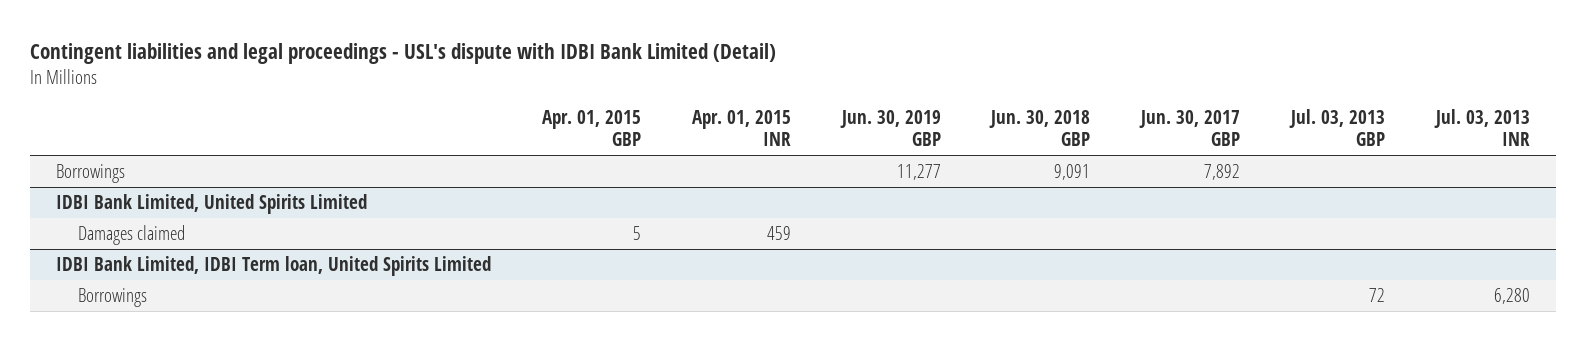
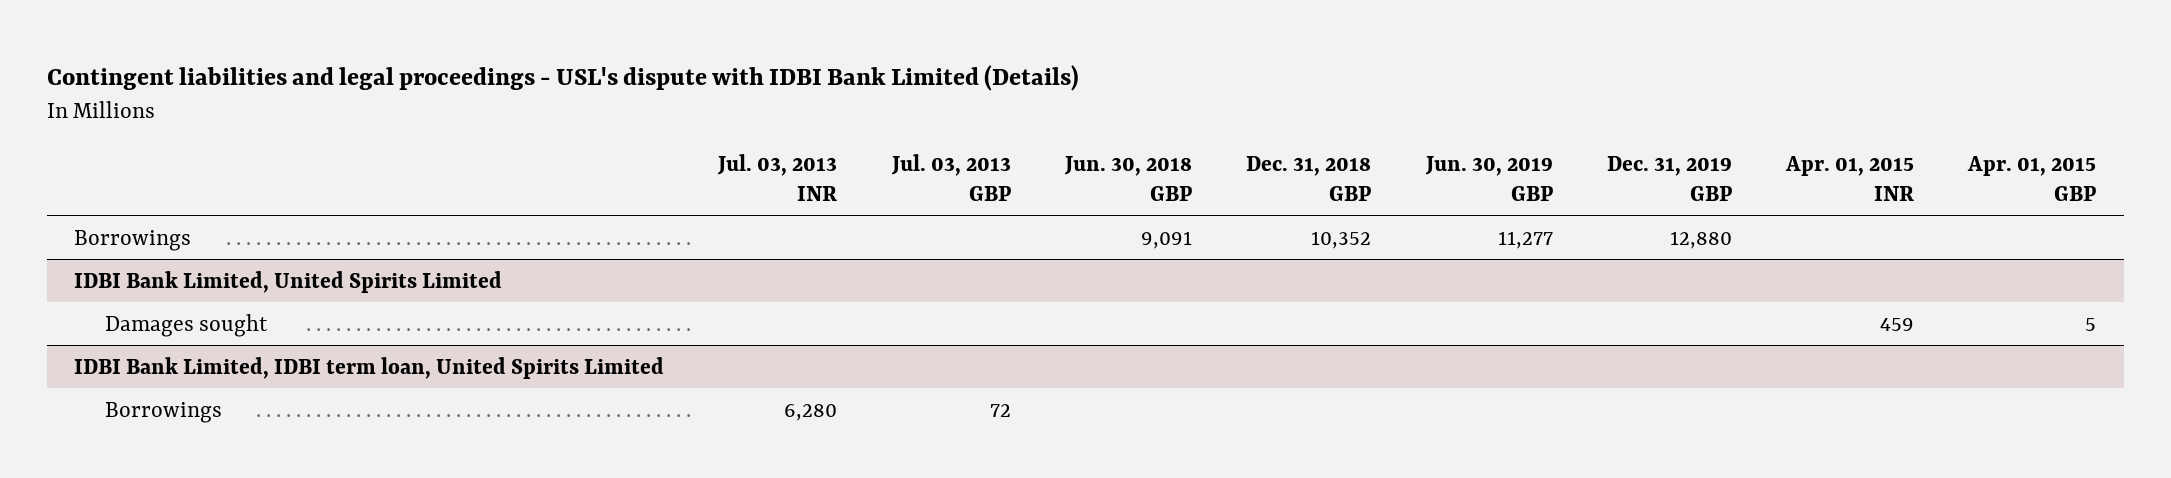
- Contingent liabilities and legal proceedings - USL's dispute with IDBI Bank Limited (Detail)
+ Contingent liabilities and legal proceedings - USL's dispute with IDBI Bank Limited (Details)
- | Apr. 01, 2015 GBP | Apr. 01, 2015 INR | Jun. 30, 2019 GBP | Jun. 30, 2018 GBP | Jun. 30, 2017 GBP | Jul. 03, 2013 GBP | Jul. 03, 2013 INR
+ | Jul. 03, 2013 INR | Jul. 03, 2013 GBP | Jun. 30, 2018 GBP | Dec. 31, 2018 GBP | Jun. 30, 2019 GBP | Dec. 31, 2019 GBP | Apr. 01, 2015 INR | Apr. 01, 2015 GBP
@ IDBI Bank Limited, United Spirits Limited
- Damages claimed | 5 | 459 | | | | |
- IDBI Bank Limited, IDBI Term loan, United Spirits Limited
@ IDBI Bank Limited, United Spirits Limited
+ Damages sought | | | | | | | 459 | 5
+ IDBI Bank Limited, IDBI term loan, United Spirits Limited

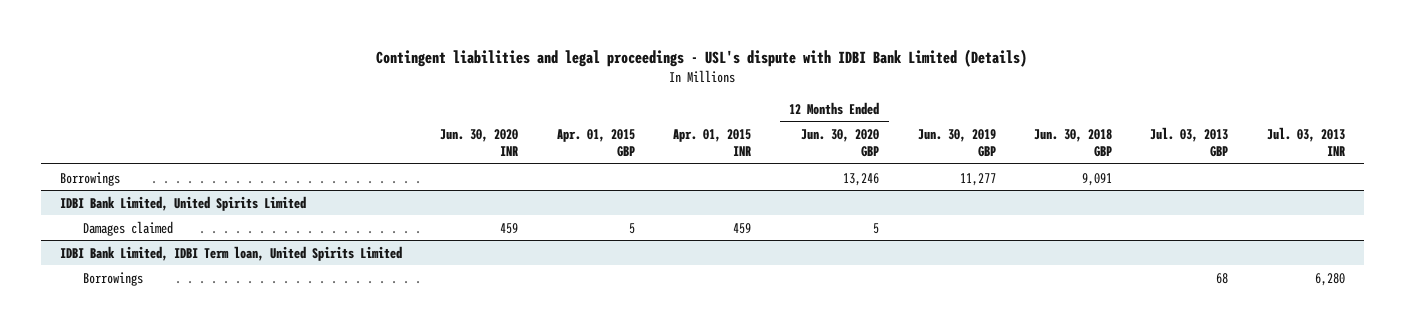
- | Jul. 03, 2013 INR | Jul. 03, 2013 GBP | Jun. 30, 2018 GBP | Dec. 31, 2018 GBP | Jun. 30, 2019 GBP | Dec. 31, 2019 GBP | Apr. 01, 2015 INR | Apr. 01, 2015 GBP
+ | Jun. 30, 2020 INR | Apr. 01, 2015 GBP | Apr. 01, 2015 INR | 12 Months Ended Jun. 30, 2020 GBP | Jun. 30, 2019 GBP | Jun. 30, 2018 GBP | Jul. 03, 2013 GBP | Jul. 03, 2013 INR
@ IDBI Bank Limited, United Spirits Limited
- Damages sought | | | | | | | 459 | 5
- IDBI Bank Limited, IDBI term loan, United Spirits Limited
- Borrowings | 6,280 | 72 | | | | | |
@ IDBI Bank Limited, United Spirits Limited
+ Damages claimed | 459 | 5 | 459 | 5 | | | |
+ IDBI Bank Limited, IDBI Term loan, United Spirits Limited
+ Borrowings | | | | | | | 68 | 6,280

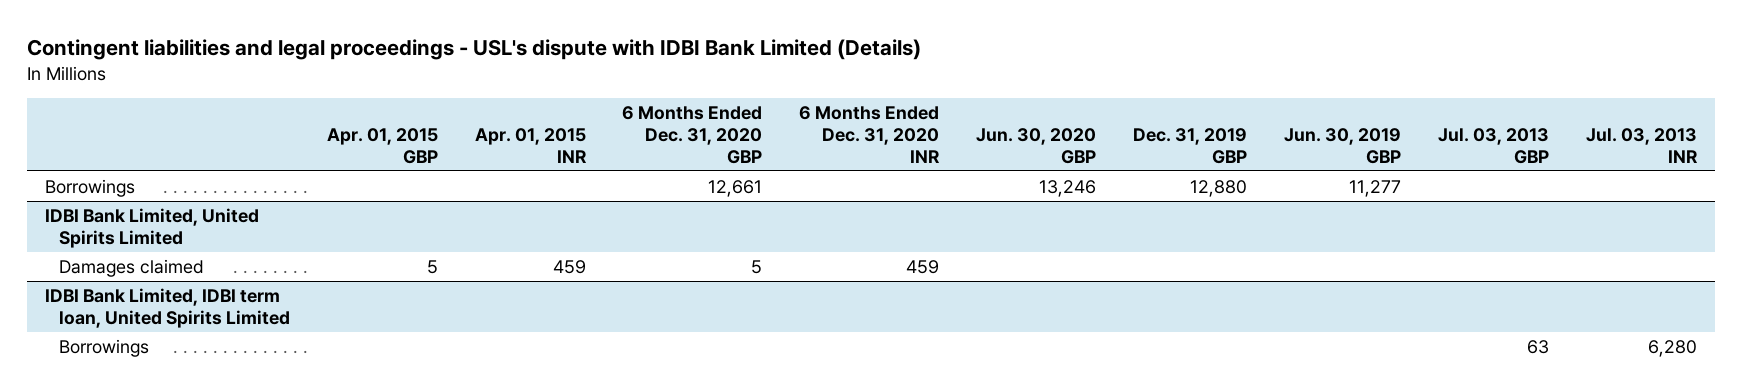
- | Jun. 30, 2020 INR | Apr. 01, 2015 GBP | Apr. 01, 2015 INR | 12 Months Ended Jun. 30, 2020 GBP | Jun. 30, 2019 GBP | Jun. 30, 2018 GBP | Jul. 03, 2013 GBP | Jul. 03, 2013 INR
+ | Apr. 01, 2015 GBP | Apr. 01, 2015 INR | 6 Months Ended Dec. 31, 2020 GBP | 6 Months Ended Dec. 31, 2020 INR | Jun. 30, 2020 GBP | Dec. 31, 2019 GBP | Jun. 30, 2019 GBP | Jul. 03, 2013 GBP | Jul. 03, 2013 INR
- IDBI Bank Limited, IDBI Term loan, United Spirits Limited
- Borrowings | | | | | | | 68 | 6,280
+ IDBI Bank Limited, IDBI term loan, United Spirits Limited
+ Borrowings | | | | | | | | 63 | 6,280

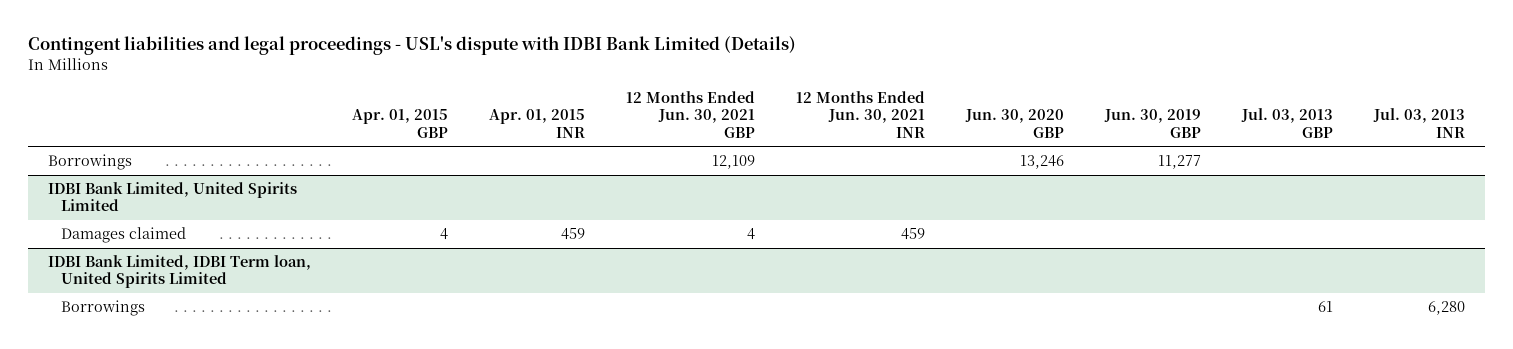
- | Apr. 01, 2015 GBP | Apr. 01, 2015 INR | 6 Months Ended Dec. 31, 2020 GBP | 6 Months Ended Dec. 31, 2020 INR | Jun. 30, 2020 GBP | Dec. 31, 2019 GBP | Jun. 30, 2019 GBP | Jul. 03, 2013 GBP | Jul. 03, 2013 INR
+ | Apr. 01, 2015 GBP | Apr. 01, 2015 INR | 12 Months Ended Jun. 30, 2021 GBP | 12 Months Ended Jun. 30, 2021 INR | Jun. 30, 2020 GBP | Jun. 30, 2019 GBP | Jul. 03, 2013 GBP | Jul. 03, 2013 INR
@ IDBI Bank Limited, United Spirits Limited
- Damages claimed | 5 | 459 | 5 | 459 | | | | |
- IDBI Bank Limited, IDBI term loan, United Spirits Limited
- Borrowings | | | | | | | | 63 | 6,280
@ IDBI Bank Limited, United Spirits Limited
+ Damages claimed | 4 | 459 | 4 | 459 | | | |
+ IDBI Bank Limited, IDBI Term loan, United Spirits Limited
+ Borrowings | | | | | | | 61 | 6,280

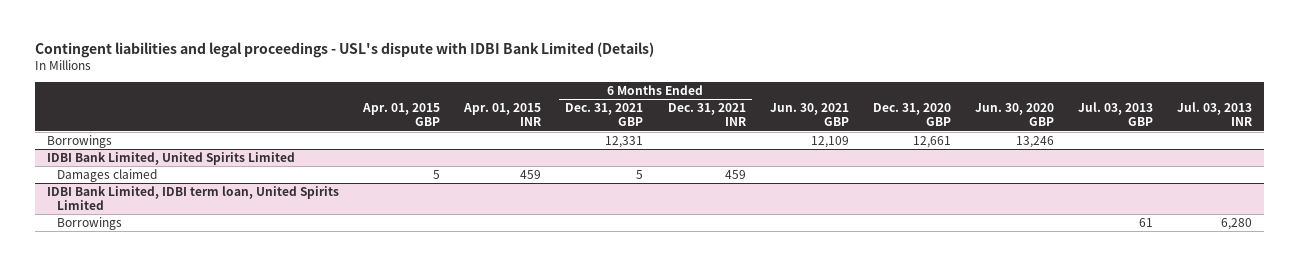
- | Apr. 01, 2015 GBP | Apr. 01, 2015 INR | 12 Months Ended Jun. 30, 2021 GBP | 12 Months Ended Jun. 30, 2021 INR | Jun. 30, 2020 GBP | Jun. 30, 2019 GBP | Jul. 03, 2013 GBP | Jul. 03, 2013 INR
+ | Apr. 01, 2015 GBP | Apr. 01, 2015 INR | 6 Months Ended Dec. 31, 2021 GBP | 6 Months Ended Dec. 31, 2021 INR | Jun. 30, 2021 GBP | Dec. 31, 2020 GBP | Jun. 30, 2020 GBP | Jul. 03, 2013 GBP | Jul. 03, 2013 INR
@ IDBI Bank Limited, United Spirits Limited
- Damages claimed | 4 | 459 | 4 | 459 | | | |
- IDBI Bank Limited, IDBI Term loan, United Spirits Limited
@ IDBI Bank Limited, United Spirits Limited
+ Damages claimed | 5 | 459 | 5 | 459 | | | | |
+ IDBI Bank Limited, IDBI term loan, United Spirits Limited

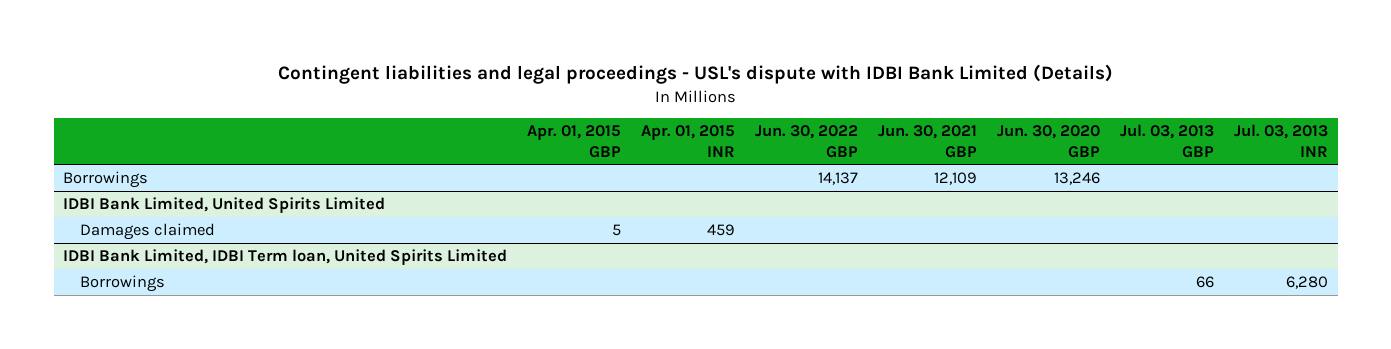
- | Apr. 01, 2015 GBP | Apr. 01, 2015 INR | 6 Months Ended Dec. 31, 2021 GBP | 6 Months Ended Dec. 31, 2021 INR | Jun. 30, 2021 GBP | Dec. 31, 2020 GBP | Jun. 30, 2020 GBP | Jul. 03, 2013 GBP | Jul. 03, 2013 INR
+ | Apr. 01, 2015 GBP | Apr. 01, 2015 INR | Jun. 30, 2022 GBP | Jun. 30, 2021 GBP | Jun. 30, 2020 GBP | Jul. 03, 2013 GBP | Jul. 03, 2013 INR
- IDBI Bank Limited, IDBI term loan, United Spirits Limited
- Borrowings | | | | | | | | 61 | 6,280
+ IDBI Bank Limited, IDBI Term loan, United Spirits Limited
+ Borrowings | | | | | | 66 | 6,280

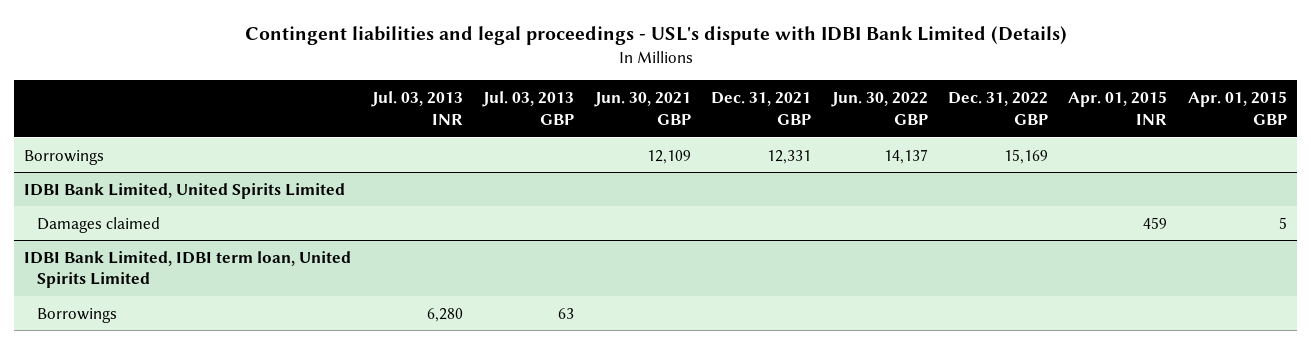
- | Apr. 01, 2015 GBP | Apr. 01, 2015 INR | Jun. 30, 2022 GBP | Jun. 30, 2021 GBP | Jun. 30, 2020 GBP | Jul. 03, 2013 GBP | Jul. 03, 2013 INR
+ | Jul. 03, 2013 INR | Jul. 03, 2013 GBP | Jun. 30, 2021 GBP | Dec. 31, 2021 GBP | Jun. 30, 2022 GBP | Dec. 31, 2022 GBP | Apr. 01, 2015 INR | Apr. 01, 2015 GBP
- IDBI Bank Limited, IDBI Term loan, United Spirits Limited
- Borrowings | | | | | | 66 | 6,280
+ IDBI Bank Limited, IDBI term loan, United Spirits Limited
+ Borrowings | 6,280 | 63 | | | | | |

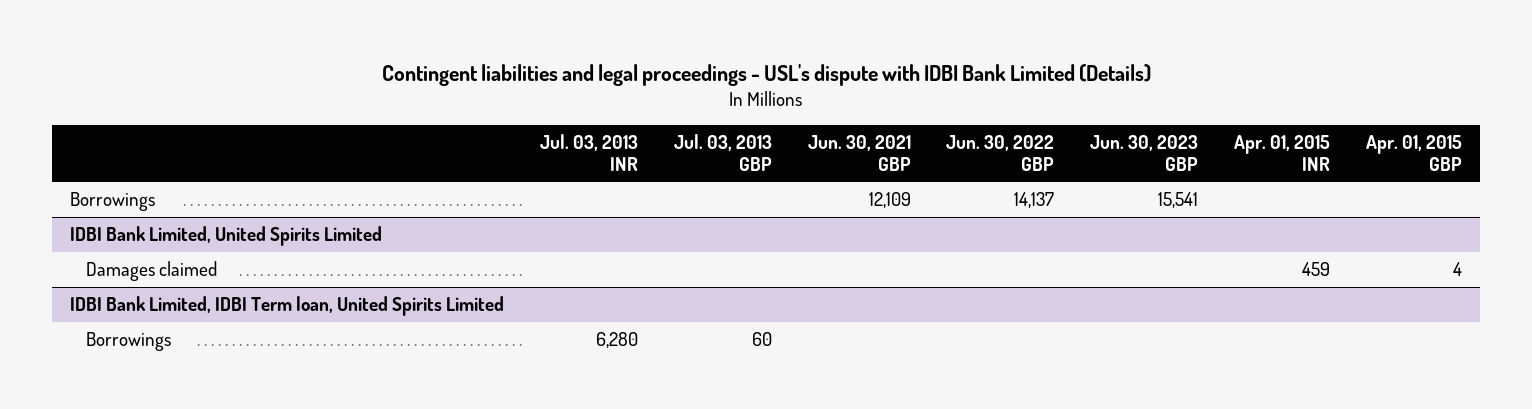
- | Jul. 03, 2013 INR | Jul. 03, 2013 GBP | Jun. 30, 2021 GBP | Dec. 31, 2021 GBP | Jun. 30, 2022 GBP | Dec. 31, 2022 GBP | Apr. 01, 2015 INR | Apr. 01, 2015 GBP
+ | Jul. 03, 2013 INR | Jul. 03, 2013 GBP | Jun. 30, 2021 GBP | Jun. 30, 2022 GBP | Jun. 30, 2023 GBP | Apr. 01, 2015 INR | Apr. 01, 2015 GBP
@ IDBI Bank Limited, United Spirits Limited
- Damages claimed | | | | | | | 459 | 5
- IDBI Bank Limited, IDBI term loan, United Spirits Limited
- Borrowings | 6,280 | 63 | | | | | |
@ IDBI Bank Limited, United Spirits Limited
+ Damages claimed | | | | | | 459 | 4
+ IDBI Bank Limited, IDBI Term loan, United Spirits Limited
+ Borrowings | 6,280 | 60 | | | | |

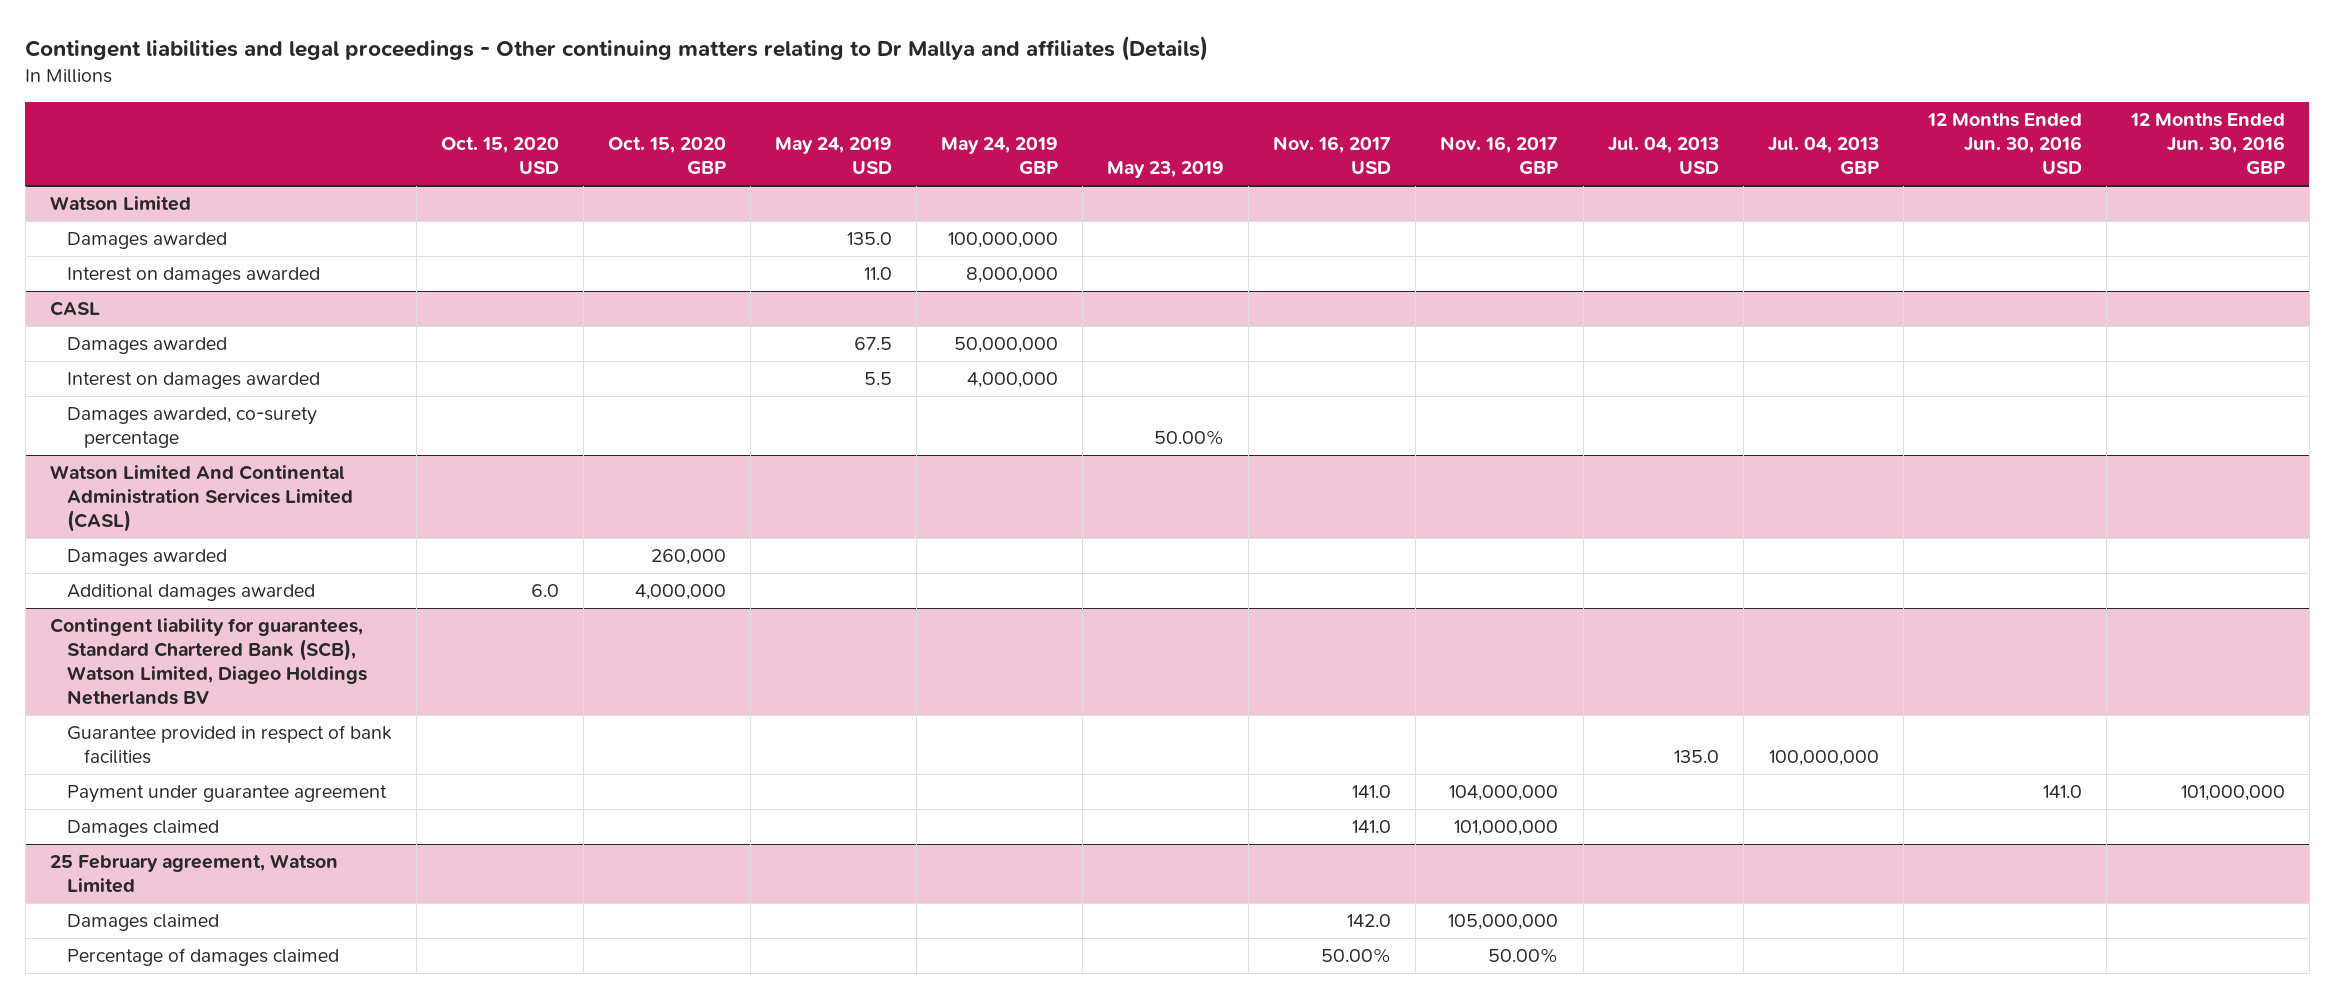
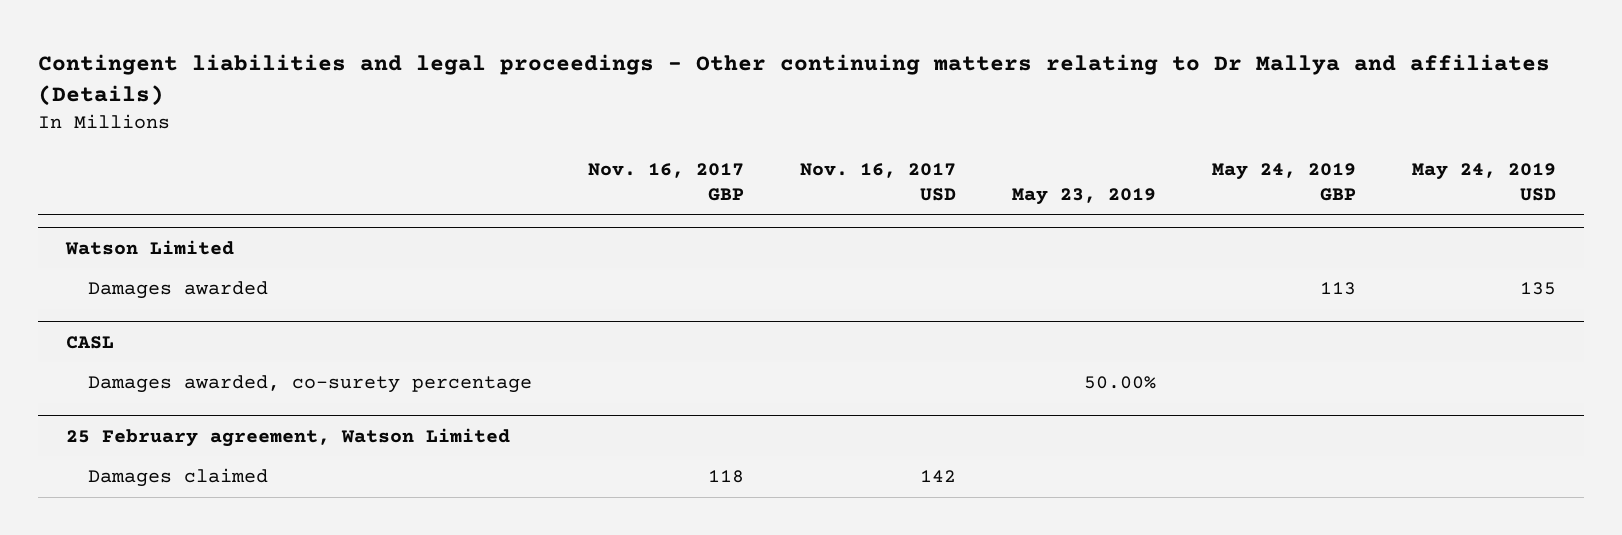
- | Oct. 15, 2020 USD | Oct. 15, 2020 GBP | May 24, 2019 USD | May 24, 2019 GBP | May 23, 2019 | Nov. 16, 2017 USD | Nov. 16, 2017 GBP | Jul. 04, 2013 USD | Jul. 04, 2013 GBP | 12 Months Ended Jun. 30, 2016 USD | 12 Months Ended Jun. 30, 2016 GBP
+ | Nov. 16, 2017 GBP | Nov. 16, 2017 USD | May 23, 2019 | May 24, 2019 GBP | May 24, 2019 USD
@ Watson Limited
- Damages awarded | | | 135.0 | 100,000,000 | | | | | | |
- Interest on damages awarded | | | 11.0 | 8,000,000 | | | | | | |
+ Damages awarded | | | | 113 | 135
@ CASL
- Damages awarded | | | 67.5 | 50,000,000 | | | | | | |
- Interest on damages awarded | | | 5.5 | 4,000,000 | | | | | | |
- Watson Limited And Continental Administration Services Limited (CASL)
- Damages awarded | | 260,000 | | | | | | | | |
- Additional damages awarded | 6.0 | 4,000,000 | | | | | | | | |
- Contingent liability for guarantees, Standard Chartered Bank (SCB), Watson Limited, Diageo Holdings Netherlands BV
- Guarantee provided in respect of bank facilities | | | | | | | | 135.0 | 100,000,000 | |
- Payment under guarantee agreement | | | | | | 141.0 | 104,000,000 | | | 141.0 | 101,000,000
- Damages claimed | | | | | | 141.0 | 101,000,000 | | | |
@ 25 February agreement, Watson Limited
- Damages claimed | | | | | | 142.0 | 105,000,000 | | | |
- Percentage of damages claimed | | | | | | 50.00% | 50.00% | | | |
+ Damages claimed | 118 | 142 | | |

